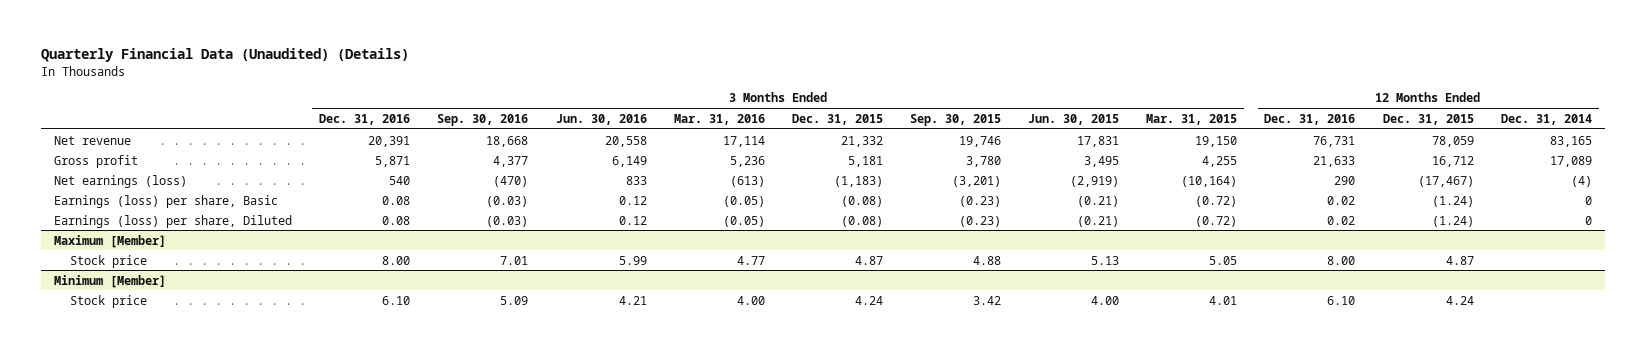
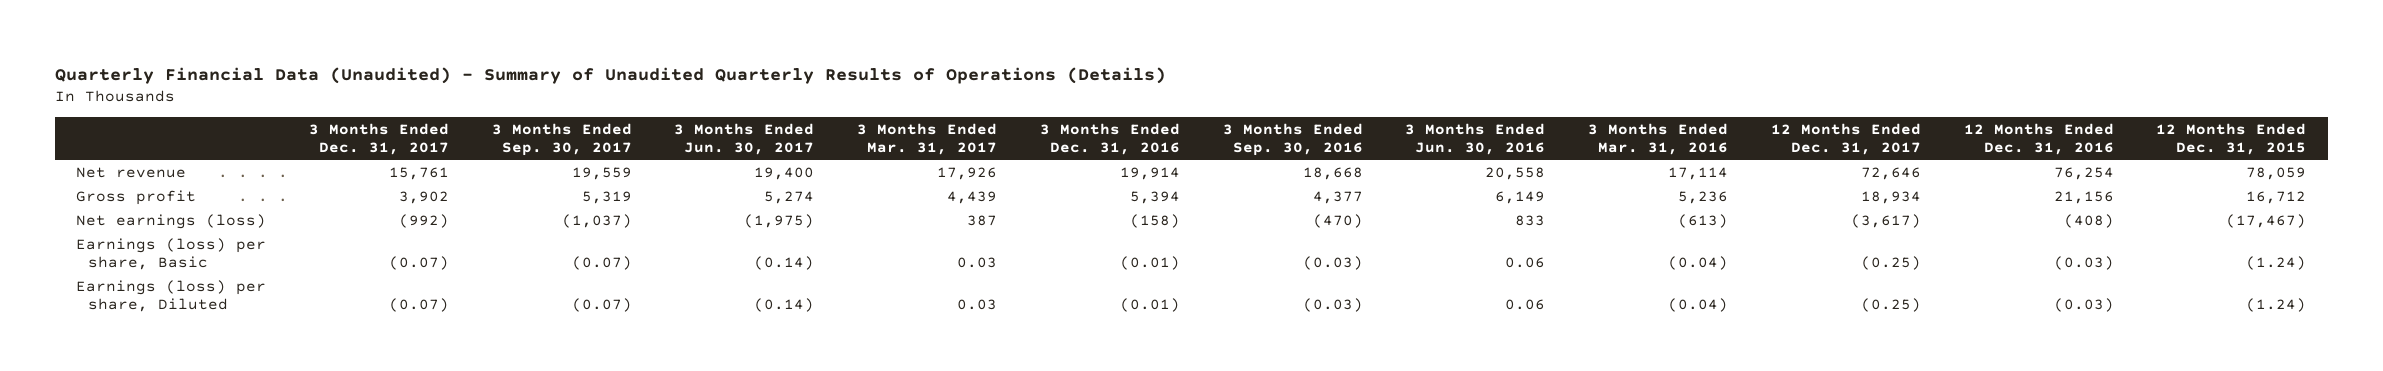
- Quarterly Financial Data (Unaudited) (Details)
+ Quarterly Financial Data (Unaudited) - Summary of Unaudited Quarterly Results of Operations (Details)
- | 3 Months Ended Dec. 31, 2016 | 3 Months Ended Sep. 30, 2016 | 3 Months Ended Jun. 30, 2016 | 3 Months Ended Mar. 31, 2016 | 3 Months Ended Dec. 31, 2015 | 3 Months Ended Sep. 30, 2015 | 3 Months Ended Jun. 30, 2015 | 3 Months Ended Mar. 31, 2015 | 12 Months Ended Dec. 31, 2016 | 12 Months Ended Dec. 31, 2015 | 12 Months Ended Dec. 31, 2014
+ | 3 Months Ended Dec. 31, 2017 | 3 Months Ended Sep. 30, 2017 | 3 Months Ended Jun. 30, 2017 | 3 Months Ended Mar. 31, 2017 | 3 Months Ended Dec. 31, 2016 | 3 Months Ended Sep. 30, 2016 | 3 Months Ended Jun. 30, 2016 | 3 Months Ended Mar. 31, 2016 | 12 Months Ended Dec. 31, 2017 | 12 Months Ended Dec. 31, 2016 | 12 Months Ended Dec. 31, 2015
- Net revenue | 20,391 | 18,668 | 20,558 | 17,114 | 21,332 | 19,746 | 17,831 | 19,150 | 76,731 | 78,059 | 83,165
- Gross profit | 5,871 | 4,377 | 6,149 | 5,236 | 5,181 | 3,780 | 3,495 | 4,255 | 21,633 | 16,712 | 17,089
- Net earnings (loss) | 540 | (470) | 833 | (613) | (1,183) | (3,201) | (2,919) | (10,164) | 290 | (17,467) | (4)
- Earnings (loss) per share, Basic | 0.08 | (0.03) | 0.12 | (0.05) | (0.08) | (0.23) | (0.21) | (0.72) | 0.02 | (1.24) | 0
- Earnings (loss) per share, Diluted | 0.08 | (0.03) | 0.12 | (0.05) | (0.08) | (0.23) | (0.21) | (0.72) | 0.02 | (1.24) | 0
- Maximum [Member]
- Stock price | 8.00 | 7.01 | 5.99 | 4.77 | 4.87 | 4.88 | 5.13 | 5.05 | 8.00 | 4.87 |
- Minimum [Member]
- Stock price | 6.10 | 5.09 | 4.21 | 4.00 | 4.24 | 3.42 | 4.00 | 4.01 | 6.10 | 4.24 |
+ Net revenue | 15,761 | 19,559 | 19,400 | 17,926 | 19,914 | 18,668 | 20,558 | 17,114 | 72,646 | 76,254 | 78,059
+ Gross profit | 3,902 | 5,319 | 5,274 | 4,439 | 5,394 | 4,377 | 6,149 | 5,236 | 18,934 | 21,156 | 16,712
+ Net earnings (loss) | (992) | (1,037) | (1,975) | 387 | (158) | (470) | 833 | (613) | (3,617) | (408) | (17,467)
+ Earnings (loss) per share, Basic | (0.07) | (0.07) | (0.14) | 0.03 | (0.01) | (0.03) | 0.06 | (0.04) | (0.25) | (0.03) | (1.24)
+ Earnings (loss) per share, Diluted | (0.07) | (0.07) | (0.14) | 0.03 | (0.01) | (0.03) | 0.06 | (0.04) | (0.25) | (0.03) | (1.24)

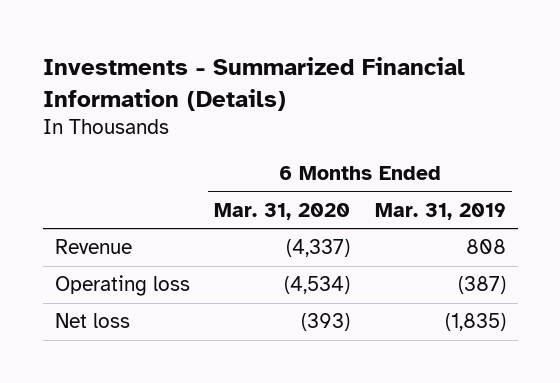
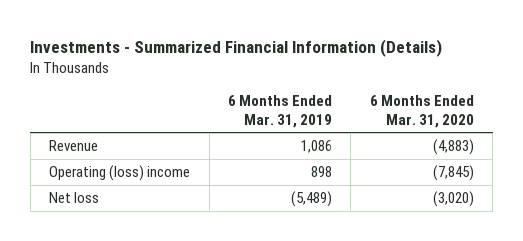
- | 6 Months Ended Mar. 31, 2020 | 6 Months Ended Mar. 31, 2019
+ | 6 Months Ended Mar. 31, 2019 | 6 Months Ended Mar. 31, 2020
- Revenue | (4,337) | 808
- Operating loss | (4,534) | (387)
- Net loss | (393) | (1,835)
+ Revenue | 1,086 | (4,883)
+ Operating (loss) income | 898 | (7,845)
+ Net loss | (5,489) | (3,020)

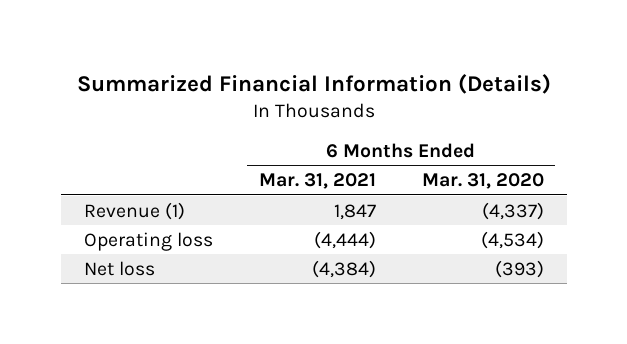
- Investments - Summarized Financial Information (Details)
+ Summarized Financial Information (Details)
- | 6 Months Ended Mar. 31, 2019 | 6 Months Ended Mar. 31, 2020
+ | 6 Months Ended Mar. 31, 2021 | 6 Months Ended Mar. 31, 2020
- Revenue | 1,086 | (4,883)
- Operating (loss) income | 898 | (7,845)
- Net loss | (5,489) | (3,020)
+ Revenue (1) | 1,847 | (4,337)
+ Operating loss | (4,444) | (4,534)
+ Net loss | (4,384) | (393)

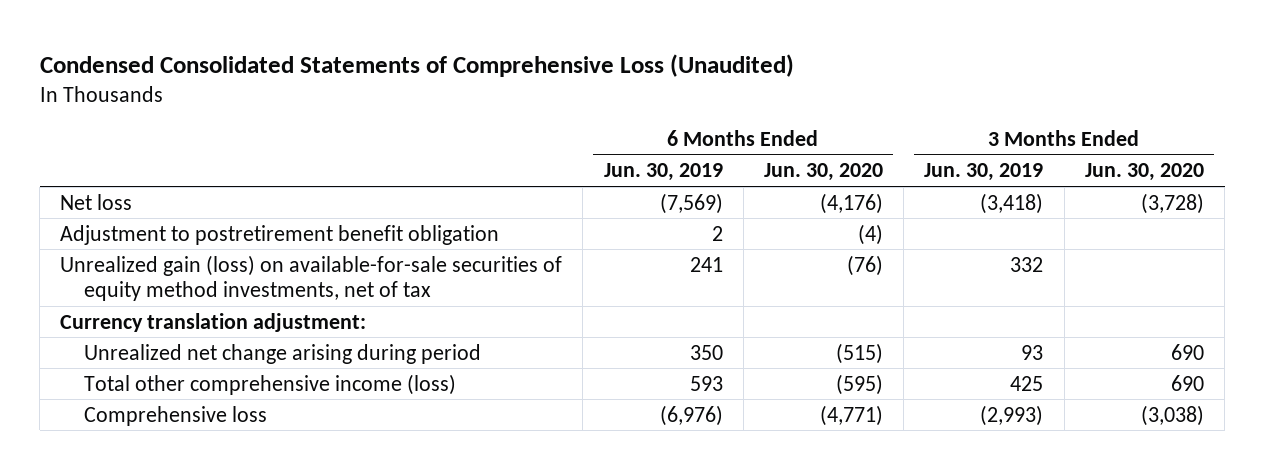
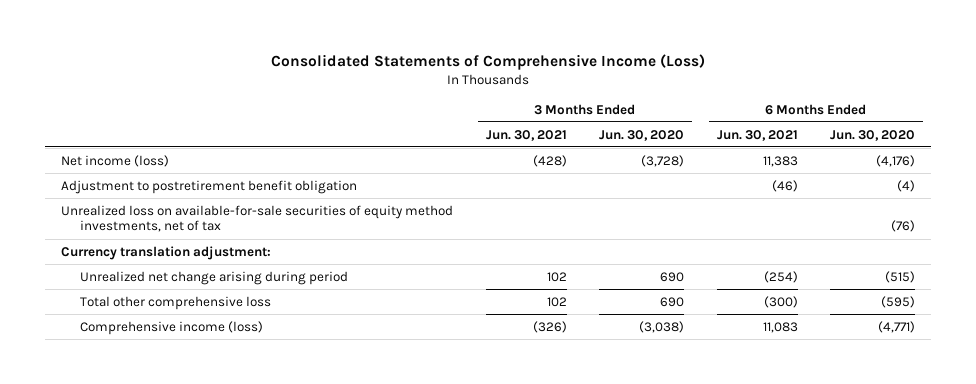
- Condensed Consolidated Statements of Comprehensive Loss (Unaudited)
+ Consolidated Statements of Comprehensive Income (Loss)
- | 6 Months Ended Jun. 30, 2019 | 6 Months Ended Jun. 30, 2020 | 3 Months Ended Jun. 30, 2019 | 3 Months Ended Jun. 30, 2020
+ | 3 Months Ended Jun. 30, 2021 | 3 Months Ended Jun. 30, 2020 | 6 Months Ended Jun. 30, 2021 | 6 Months Ended Jun. 30, 2020
- Net loss | (7,569) | (4,176) | (3,418) | (3,728)
+ Net income (loss) | (428) | (3,728) | 11,383 | (4,176)
- Unrealized gain (loss) on available-for-sale securities of equity method investments, net of tax | 241 | (76) | 332 |
+ Unrealized loss on available-for-sale securities of equity method investments, net of tax | | | | (76)
- Total other comprehensive income (loss) | 593 | (595) | 425 | 690
- Comprehensive loss | (6,976) | (4,771) | (2,993) | (3,038)
+ Total other comprehensive loss | 102 | 690 | (300) | (595)
+ Comprehensive income (loss) | (326) | (3,038) | 11,083 | (4,771)

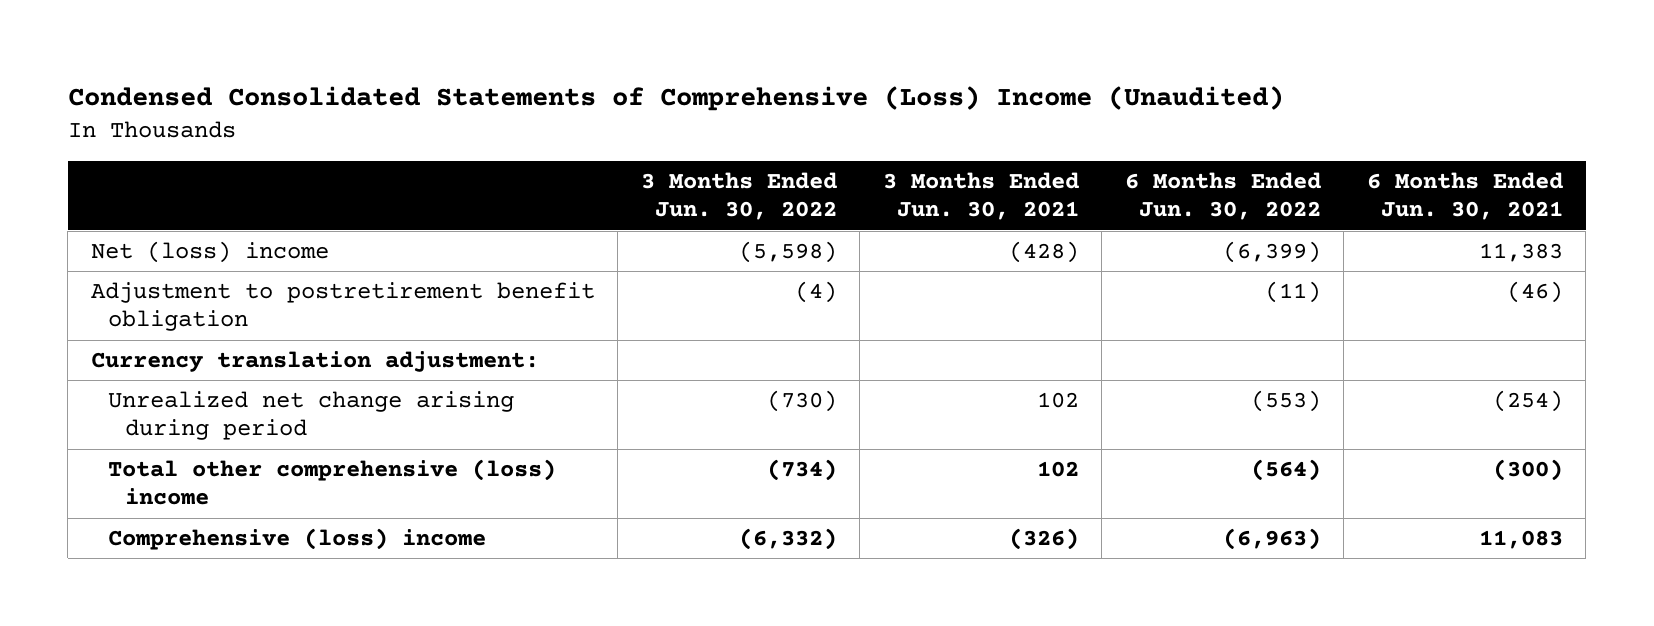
- Consolidated Statements of Comprehensive Income (Loss)
+ Condensed Consolidated Statements of Comprehensive (Loss) Income (Unaudited)
- | 3 Months Ended Jun. 30, 2021 | 3 Months Ended Jun. 30, 2020 | 6 Months Ended Jun. 30, 2021 | 6 Months Ended Jun. 30, 2020
+ | 3 Months Ended Jun. 30, 2022 | 3 Months Ended Jun. 30, 2021 | 6 Months Ended Jun. 30, 2022 | 6 Months Ended Jun. 30, 2021
- Net income (loss) | (428) | (3,728) | 11,383 | (4,176)
+ Net (loss) income | (5,598) | (428) | (6,399) | 11,383
- Unrealized loss on available-for-sale securities of equity method investments, net of tax | | | | (76)
- Total other comprehensive loss | 102 | 690 | (300) | (595)
- Comprehensive income (loss) | (326) | (3,038) | 11,083 | (4,771)
+ Total other comprehensive (loss) income | (734) | 102 | (564) | (300)
+ Comprehensive (loss) income | (6,332) | (326) | (6,963) | 11,083

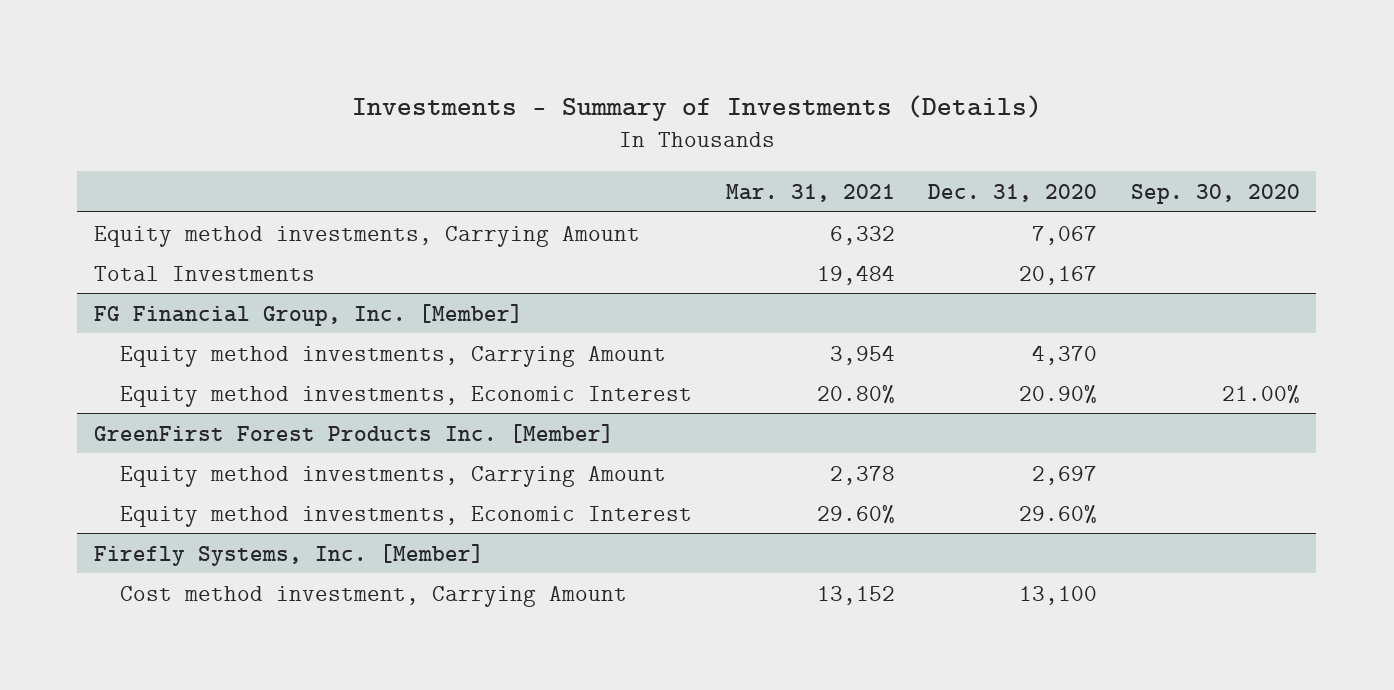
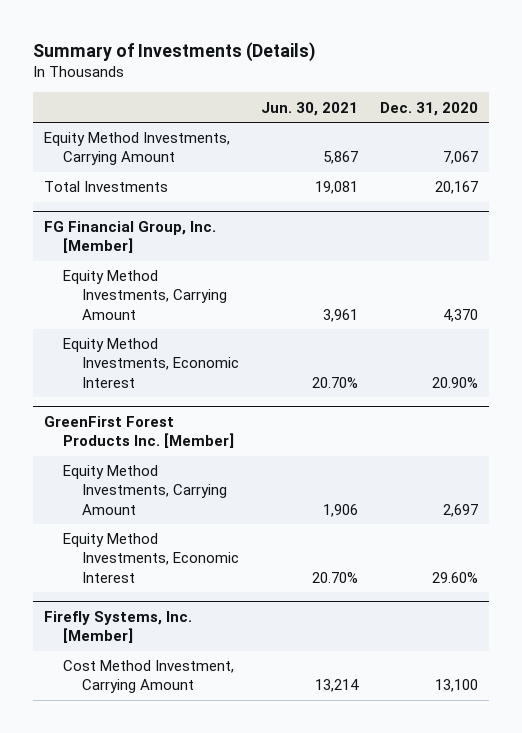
- Investments - Summary of Investments (Details)
+ Summary of Investments (Details)
- | Mar. 31, 2021 | Dec. 31, 2020 | Sep. 30, 2020
+ | Jun. 30, 2021 | Dec. 31, 2020
- Equity method investments, Carrying Amount | 6,332 | 7,067 |
+ Equity Method Investments, Carrying Amount | 5,867 | 7,067
@ FG Financial Group, Inc. [Member]
- Equity method investments, Carrying Amount | 3,954 | 4,370 |
- Equity method investments, Economic Interest | 20.80% | 20.90% | 21.00%
+ Equity Method Investments, Carrying Amount | 3,961 | 4,370
+ Equity Method Investments, Economic Interest | 20.70% | 20.90%
@ GreenFirst Forest Products Inc. [Member]
- Equity method investments, Carrying Amount | 2,378 | 2,697 |
- Equity method investments, Economic Interest | 29.60% | 29.60% |
+ Equity Method Investments, Carrying Amount | 1,906 | 2,697
+ Equity Method Investments, Economic Interest | 20.70% | 29.60%
@ Firefly Systems, Inc. [Member]
- Cost method investment, Carrying Amount | 13,152 | 13,100 |
+ Cost Method Investment, Carrying Amount | 13,214 | 13,100

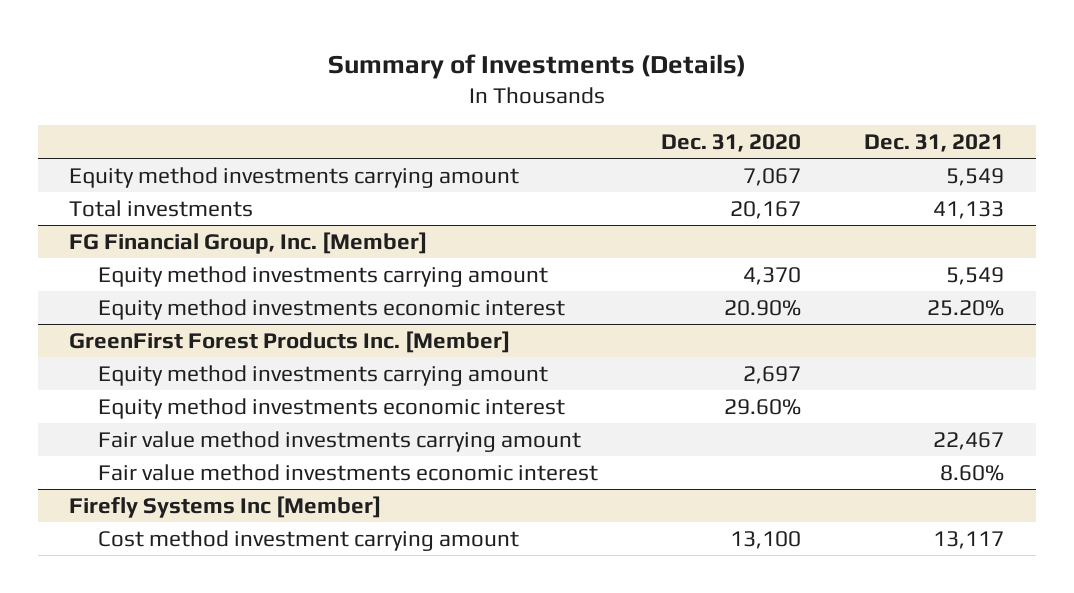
- | Jun. 30, 2021 | Dec. 31, 2020
+ | Dec. 31, 2020 | Dec. 31, 2021
- Equity Method Investments, Carrying Amount | 5,867 | 7,067
- Total Investments | 19,081 | 20,167
+ Equity method investments carrying amount | 7,067 | 5,549
+ Total investments | 20,167 | 41,133
@ FG Financial Group, Inc. [Member]
- Equity Method Investments, Carrying Amount | 3,961 | 4,370
- Equity Method Investments, Economic Interest | 20.70% | 20.90%
+ Equity method investments carrying amount | 4,370 | 5,549
+ Equity method investments economic interest | 20.90% | 25.20%
@ GreenFirst Forest Products Inc. [Member]
- Equity Method Investments, Carrying Amount | 1,906 | 2,697
- Equity Method Investments, Economic Interest | 20.70% | 29.60%
- Firefly Systems, Inc. [Member]
- Cost Method Investment, Carrying Amount | 13,214 | 13,100
@ GreenFirst Forest Products Inc. [Member]
+ Equity method investments carrying amount | 2,697 |
+ Equity method investments economic interest | 29.60% |
+ Fair value method investments carrying amount | | 22,467
+ Fair value method investments economic interest | | 8.60%
+ Firefly Systems Inc [Member]
+ Cost method investment carrying amount | 13,100 | 13,117

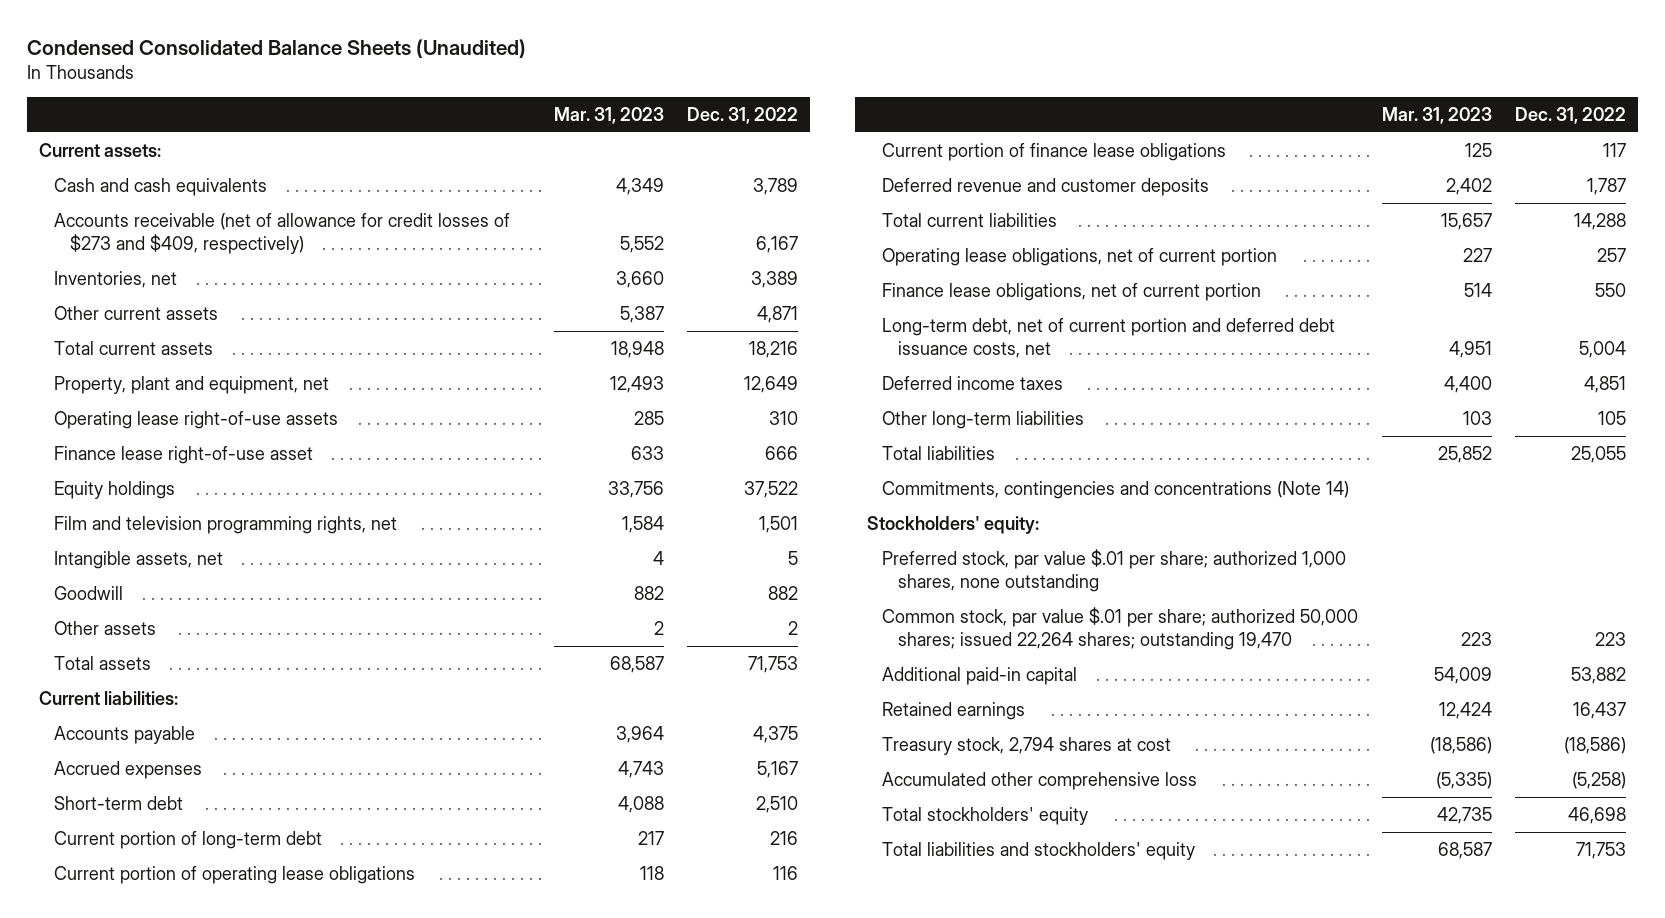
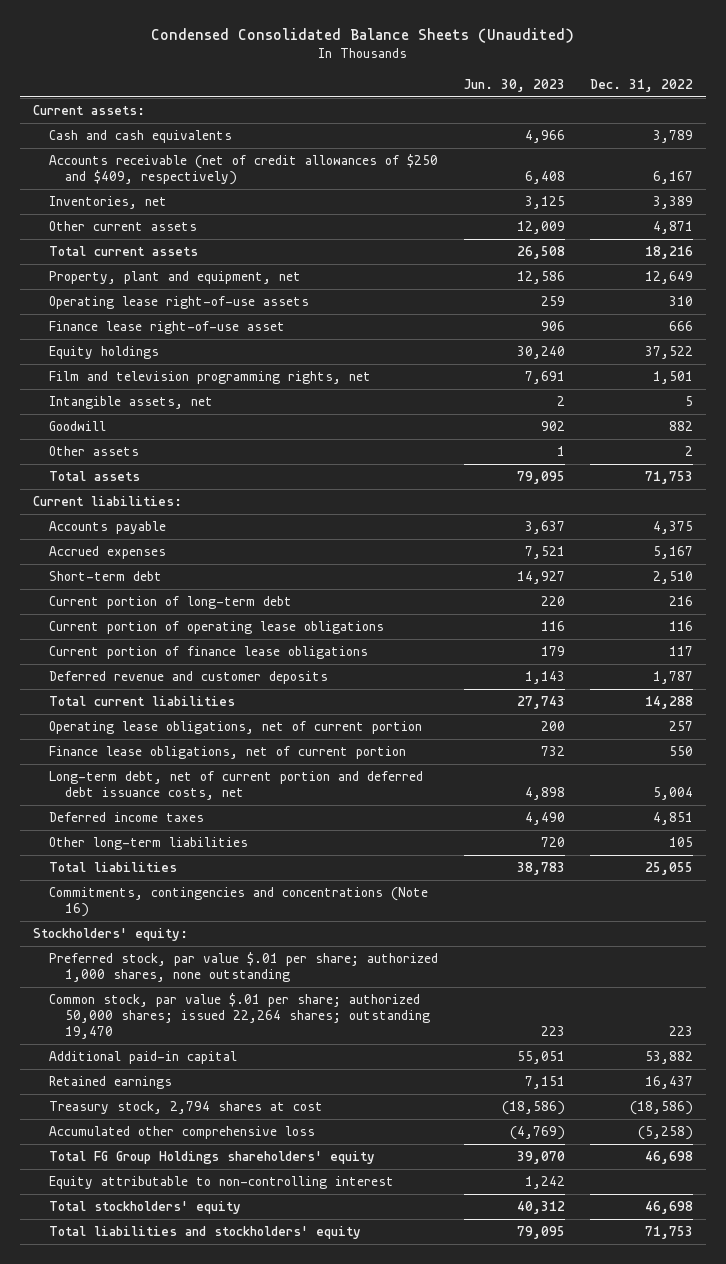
- | Mar. 31, 2023 | Dec. 31, 2022
+ | Jun. 30, 2023 | Dec. 31, 2022
- Accounts receivable (net of allowance for credit losses of $273 and $409, respectively) | 5,552 | 6,167
+ Accounts receivable (net of credit allowances of $250 and $409, respectively) | 6,408 | 6,167
- Commitments, contingencies and concentrations (Note 14)
+ Commitments, contingencies and concentrations (Note 16)
+ Total FG Group Holdings shareholders' equity | 39,070 | 46,698
+ Equity attributable to non-controlling interest | 1,242 |

